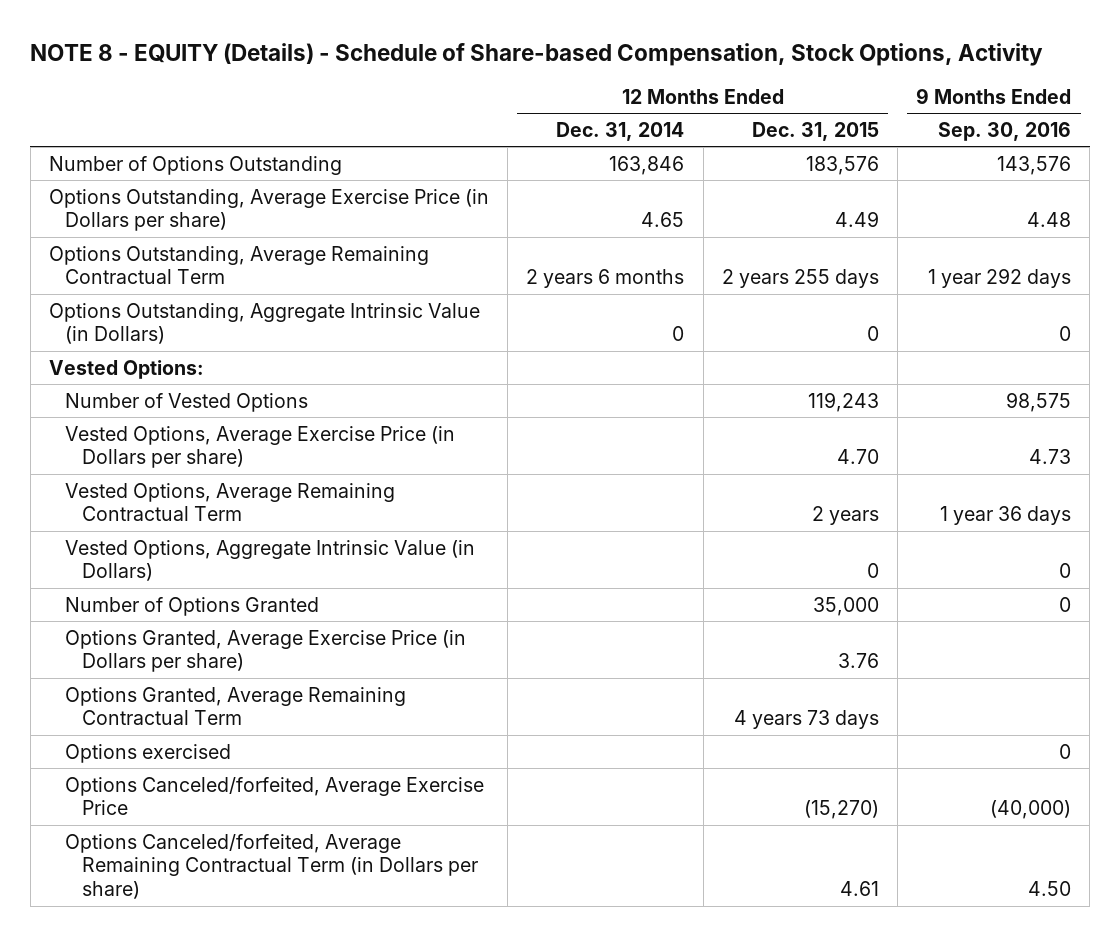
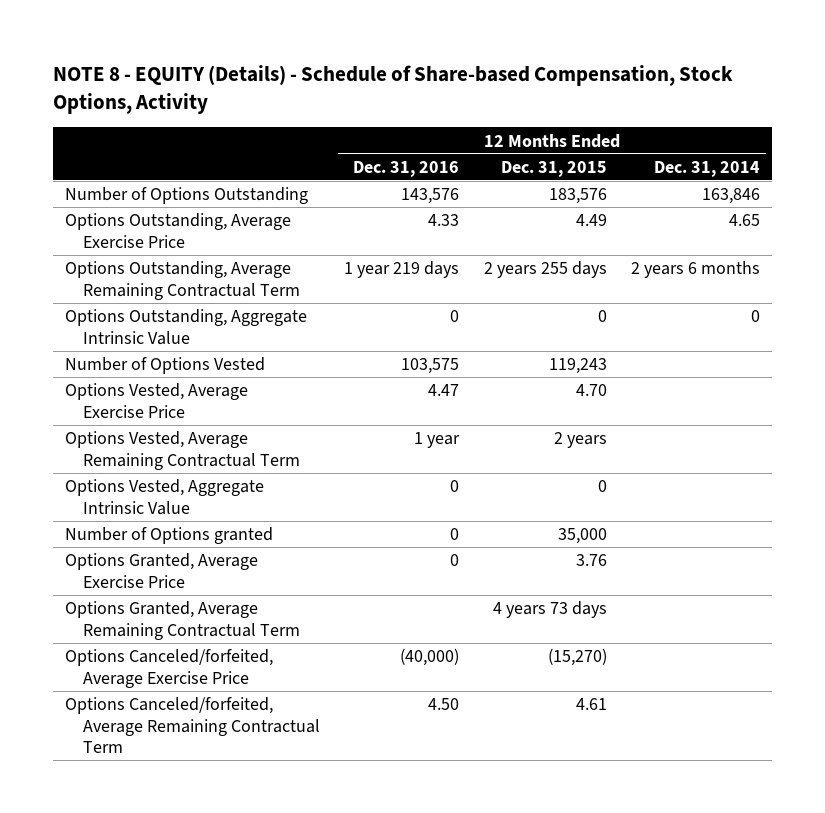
- | 12 Months Ended Dec. 31, 2014 | 12 Months Ended Dec. 31, 2015 | 9 Months Ended Sep. 30, 2016
+ | 12 Months Ended Dec. 31, 2016 | 12 Months Ended Dec. 31, 2015 | 12 Months Ended Dec. 31, 2014
- Options Outstanding, Average Exercise Price (in Dollars per share) | 4.65 | 4.49 | 4.48
+ Options Outstanding, Average Exercise Price | 4.33 | 4.49 | 4.65
- Options Outstanding, Aggregate Intrinsic Value (in Dollars) | 0 | 0 | 0
- Vested Options:
- Number of Vested Options | | 119,243 | 98,575
- Vested Options, Average Exercise Price (in Dollars per share) | | 4.70 | 4.73
- Vested Options, Average Remaining Contractual Term | | 2 years | 1 year 36 days
- Vested Options, Aggregate Intrinsic Value (in Dollars) | | 0 | 0
- Number of Options Granted | | 35,000 | 0
- Options Granted, Average Exercise Price (in Dollars per share) | | 3.76 |
+ Options Outstanding, Aggregate Intrinsic Value | 0 | 0 | 0
+ Number of Options Vested | 103,575 | 119,243 |
+ Options Vested, Average Exercise Price | 4.47 | 4.70 |
+ Options Vested, Average Remaining Contractual Term | 1 year | 2 years |
+ Options Vested, Aggregate Intrinsic Value | 0 | 0 |
+ Number of Options granted | 0 | 35,000 |
+ Options Granted, Average Exercise Price | 0 | 3.76 |
- Options exercised | | | 0
- Options Canceled/forfeited, Average Remaining Contractual Term (in Dollars per share) | | 4.61 | 4.50
+ Options Canceled/forfeited, Average Remaining Contractual Term | 4.50 | 4.61 |

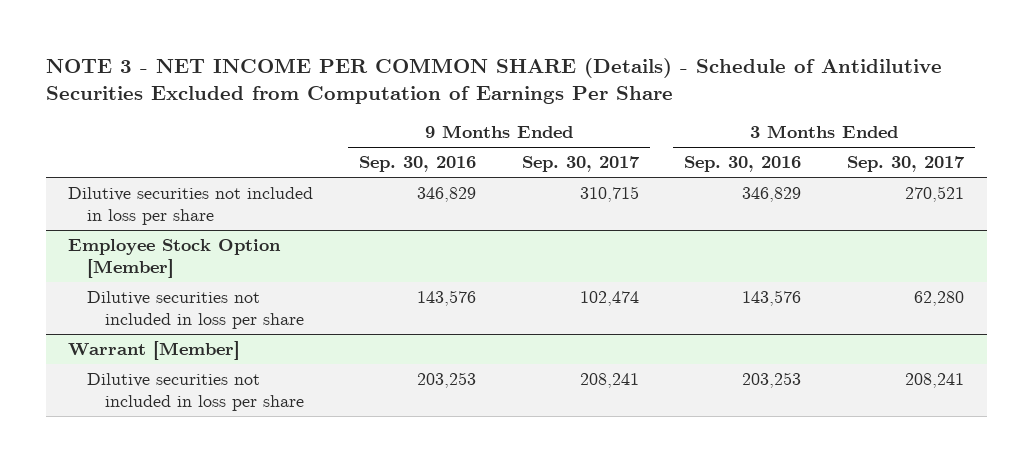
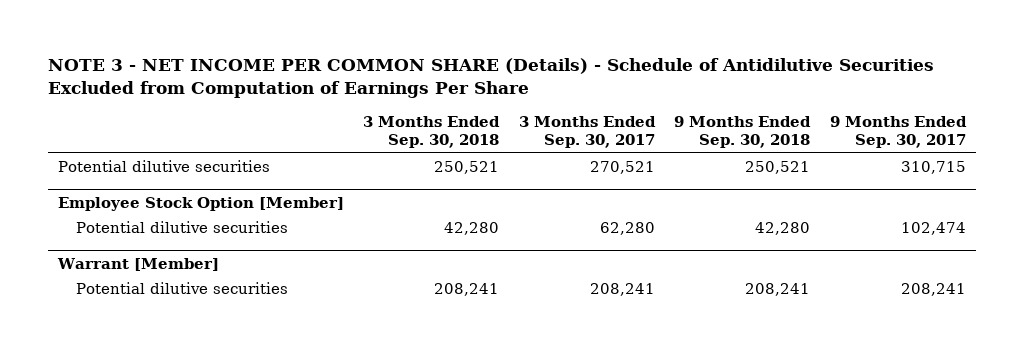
- | 9 Months Ended Sep. 30, 2016 | 9 Months Ended Sep. 30, 2017 | 3 Months Ended Sep. 30, 2016 | 3 Months Ended Sep. 30, 2017
+ | 3 Months Ended Sep. 30, 2018 | 3 Months Ended Sep. 30, 2017 | 9 Months Ended Sep. 30, 2018 | 9 Months Ended Sep. 30, 2017
- Dilutive securities not included in loss per share | 346,829 | 310,715 | 346,829 | 270,521
+ Potential dilutive securities | 250,521 | 270,521 | 250,521 | 310,715
@ Employee Stock Option [Member]
- Dilutive securities not included in loss per share | 143,576 | 102,474 | 143,576 | 62,280
+ Potential dilutive securities | 42,280 | 62,280 | 42,280 | 102,474
@ Warrant [Member]
- Dilutive securities not included in loss per share | 203,253 | 208,241 | 203,253 | 208,241
+ Potential dilutive securities | 208,241 | 208,241 | 208,241 | 208,241

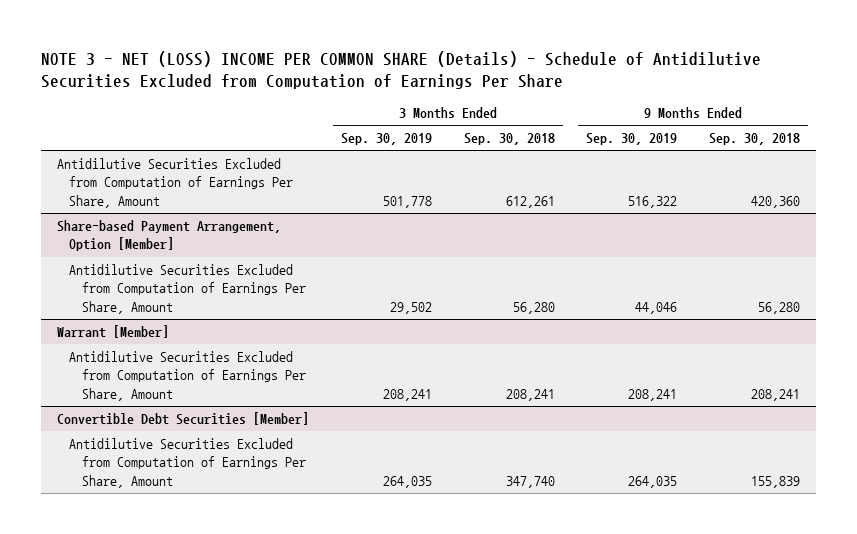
- NOTE 3 - NET INCOME PER COMMON SHARE (Details) - Schedule of Antidilutive Securities Excluded from Computation of Earnings Per Share
+ NOTE 3 - NET (LOSS) INCOME PER COMMON SHARE (Details) - Schedule of Antidilutive Securities Excluded from Computation of Earnings Per Share
- | 3 Months Ended Sep. 30, 2018 | 3 Months Ended Sep. 30, 2017 | 9 Months Ended Sep. 30, 2018 | 9 Months Ended Sep. 30, 2017
+ | 3 Months Ended Sep. 30, 2019 | 3 Months Ended Sep. 30, 2018 | 9 Months Ended Sep. 30, 2019 | 9 Months Ended Sep. 30, 2018
- Potential dilutive securities | 250,521 | 270,521 | 250,521 | 310,715
- Employee Stock Option [Member]
- Potential dilutive securities | 42,280 | 62,280 | 42,280 | 102,474
+ Antidilutive Securities Excluded from Computation of Earnings Per Share, Amount | 501,778 | 612,261 | 516,322 | 420,360
+ Share-based Payment Arrangement, Option [Member]
+ Antidilutive Securities Excluded from Computation of Earnings Per Share, Amount | 29,502 | 56,280 | 44,046 | 56,280
@ Warrant [Member]
- Potential dilutive securities | 208,241 | 208,241 | 208,241 | 208,241
+ Antidilutive Securities Excluded from Computation of Earnings Per Share, Amount | 208,241 | 208,241 | 208,241 | 208,241
+ Convertible Debt Securities [Member]
+ Antidilutive Securities Excluded from Computation of Earnings Per Share, Amount | 264,035 | 347,740 | 264,035 | 155,839

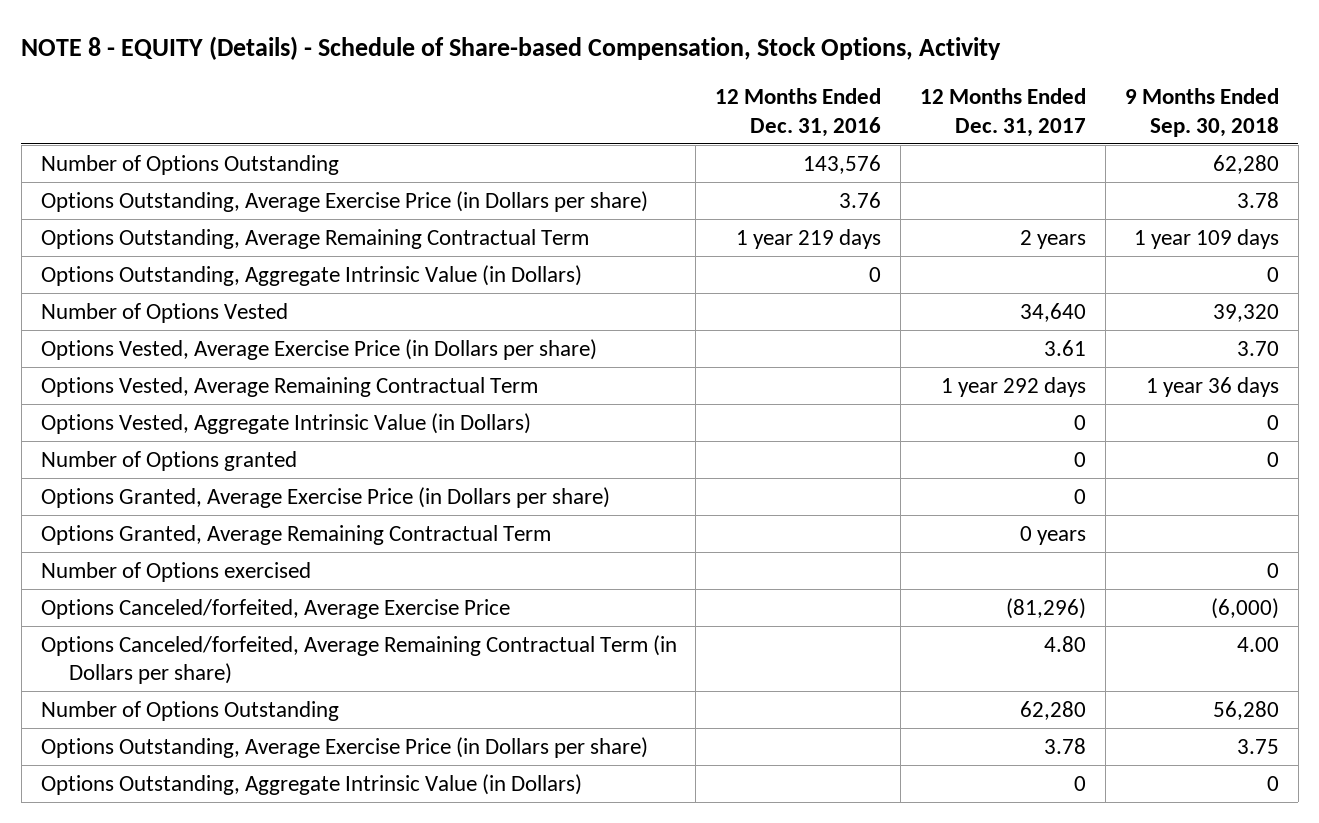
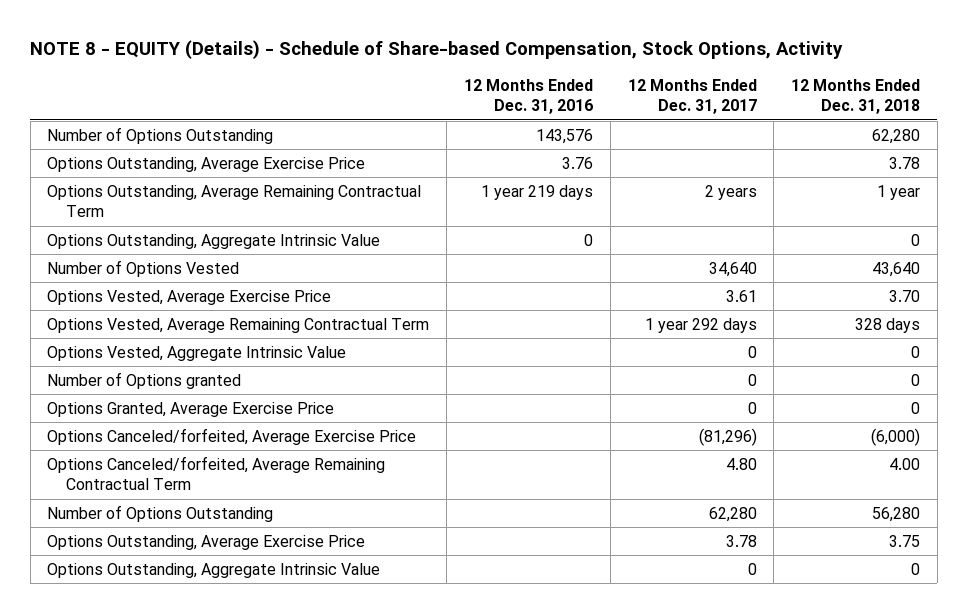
- | 12 Months Ended Dec. 31, 2016 | 12 Months Ended Dec. 31, 2017 | 9 Months Ended Sep. 30, 2018
+ | 12 Months Ended Dec. 31, 2016 | 12 Months Ended Dec. 31, 2017 | 12 Months Ended Dec. 31, 2018
- Options Outstanding, Average Exercise Price (in Dollars per share) | 3.76 | | 3.78
+ Options Outstanding, Average Exercise Price | 3.76 | | 3.78
- Options Outstanding, Aggregate Intrinsic Value (in Dollars) | 0 | | 0
+ Options Outstanding, Aggregate Intrinsic Value | 0 | | 0
- Options Vested, Average Exercise Price (in Dollars per share) | | 3.61 | 3.70
+ Options Vested, Average Exercise Price | | 3.61 | 3.70
- Options Vested, Aggregate Intrinsic Value (in Dollars) | | 0 | 0
+ Options Vested, Aggregate Intrinsic Value | | 0 | 0
- Options Granted, Average Exercise Price (in Dollars per share) | | 0 |
- Options Granted, Average Remaining Contractual Term | | 0 years |
- Number of Options exercised | | | 0
+ Options Granted, Average Exercise Price | | 0 | 0
- Options Canceled/forfeited, Average Remaining Contractual Term (in Dollars per share) | | 4.80 | 4.00
+ Options Canceled/forfeited, Average Remaining Contractual Term | | 4.80 | 4.00
- Options Outstanding, Average Exercise Price (in Dollars per share) | | 3.78 | 3.75
- Options Outstanding, Aggregate Intrinsic Value (in Dollars) | | 0 | 0
+ Options Outstanding, Average Exercise Price | | 3.78 | 3.75
+ Options Outstanding, Aggregate Intrinsic Value | | 0 | 0

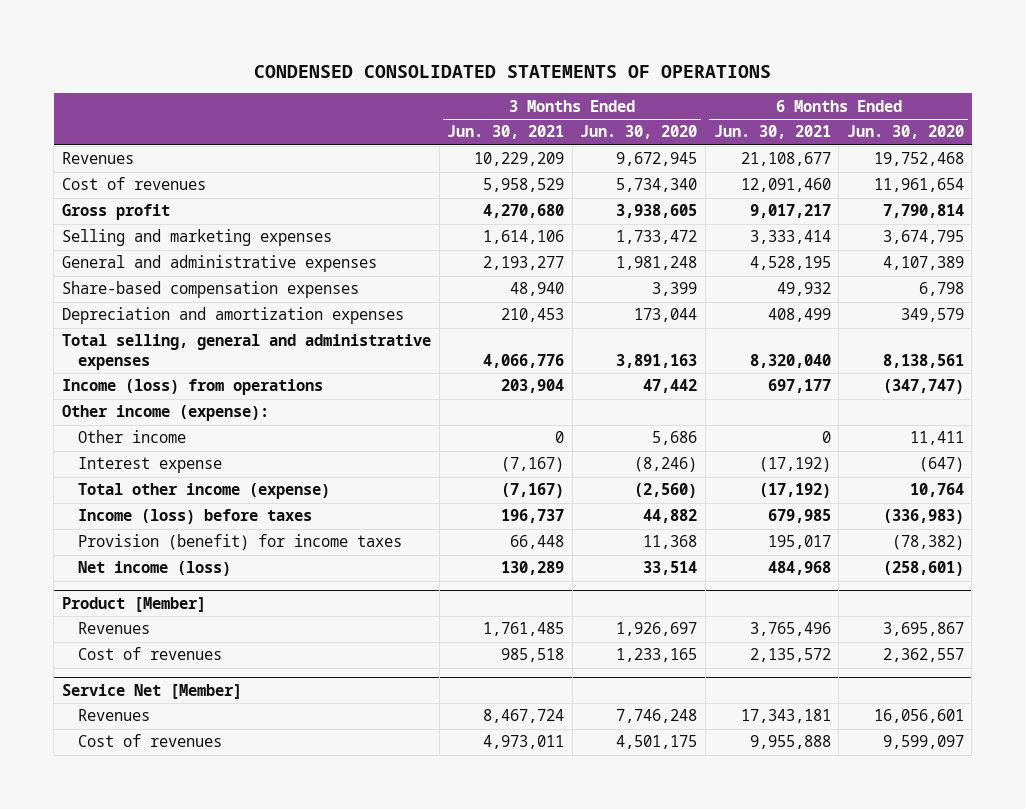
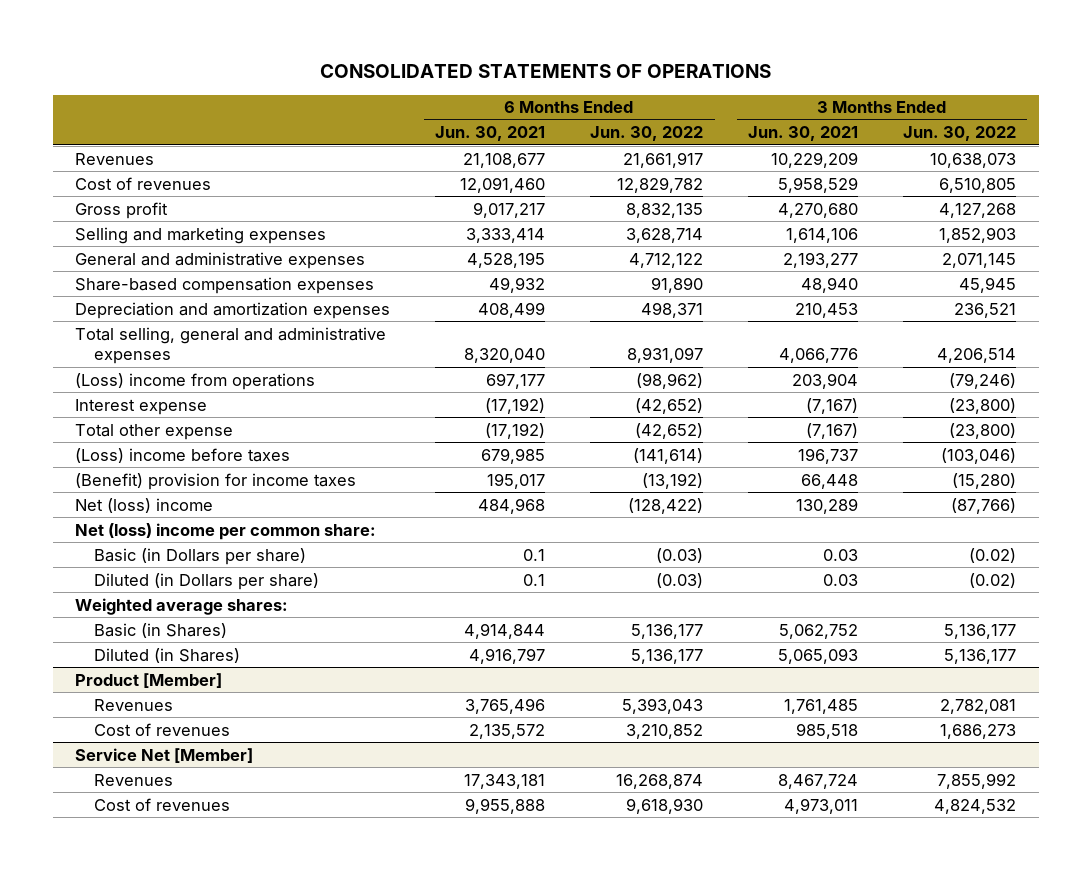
- CONDENSED CONSOLIDATED STATEMENTS OF OPERATIONS
+ CONSOLIDATED STATEMENTS OF OPERATIONS
- | 3 Months Ended Jun. 30, 2021 | 3 Months Ended Jun. 30, 2020 | 6 Months Ended Jun. 30, 2021 | 6 Months Ended Jun. 30, 2020
+ | 6 Months Ended Jun. 30, 2021 | 6 Months Ended Jun. 30, 2022 | 3 Months Ended Jun. 30, 2021 | 3 Months Ended Jun. 30, 2022
- Income (loss) from operations | 203,904 | 47,442 | 697,177 | (347,747)
- Other income (expense):
- Other income | 0 | 5,686 | 0 | 11,411
+ (Loss) income from operations | 697,177 | (98,962) | 203,904 | (79,246)
- Total other income (expense) | (7,167) | (2,560) | (17,192) | 10,764
- Income (loss) before taxes | 196,737 | 44,882 | 679,985 | (336,983)
- Provision (benefit) for income taxes | 66,448 | 11,368 | 195,017 | (78,382)
- Net income (loss) | 130,289 | 33,514 | 484,968 | (258,601)
+ Total other expense | (17,192) | (42,652) | (7,167) | (23,800)
+ (Loss) income before taxes | 679,985 | (141,614) | 196,737 | (103,046)
+ (Benefit) provision for income taxes | 195,017 | (13,192) | 66,448 | (15,280)
+ Net (loss) income | 484,968 | (128,422) | 130,289 | (87,766)
+ Net (loss) income per common share:
+ Basic (in Dollars per share) | 0.1 | (0.03) | 0.03 | (0.02)
+ Diluted (in Dollars per share) | 0.1 | (0.03) | 0.03 | (0.02)
+ Weighted average shares:
+ Basic (in Shares) | 4,914,844 | 5,136,177 | 5,062,752 | 5,136,177
+ Diluted (in Shares) | 4,916,797 | 5,136,177 | 5,065,093 | 5,136,177

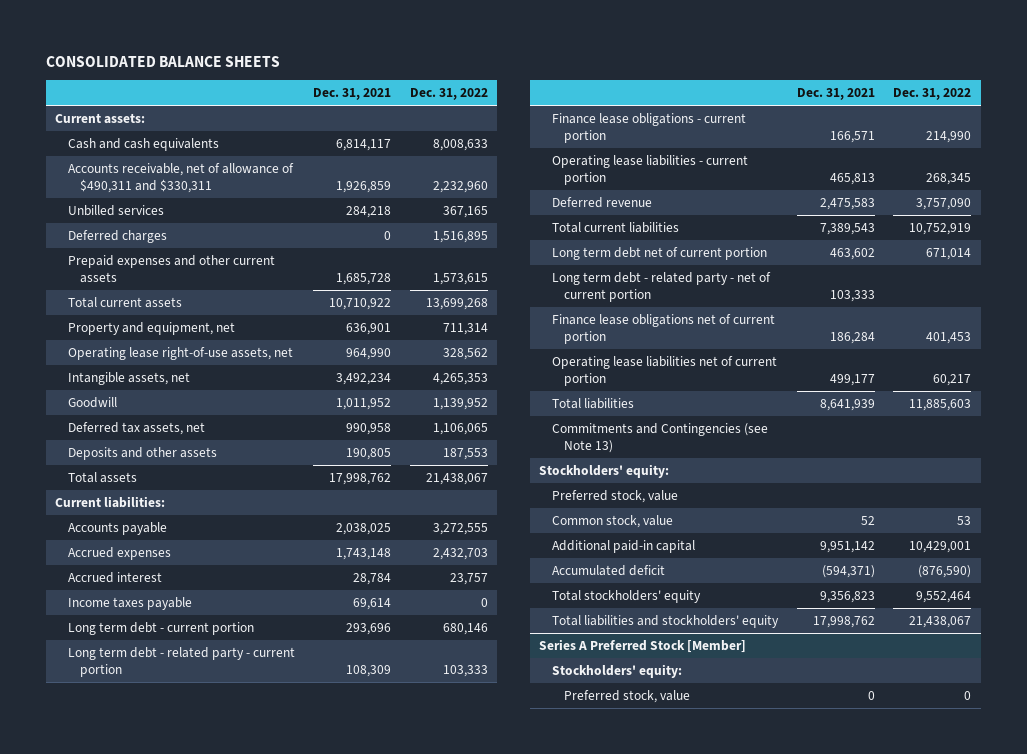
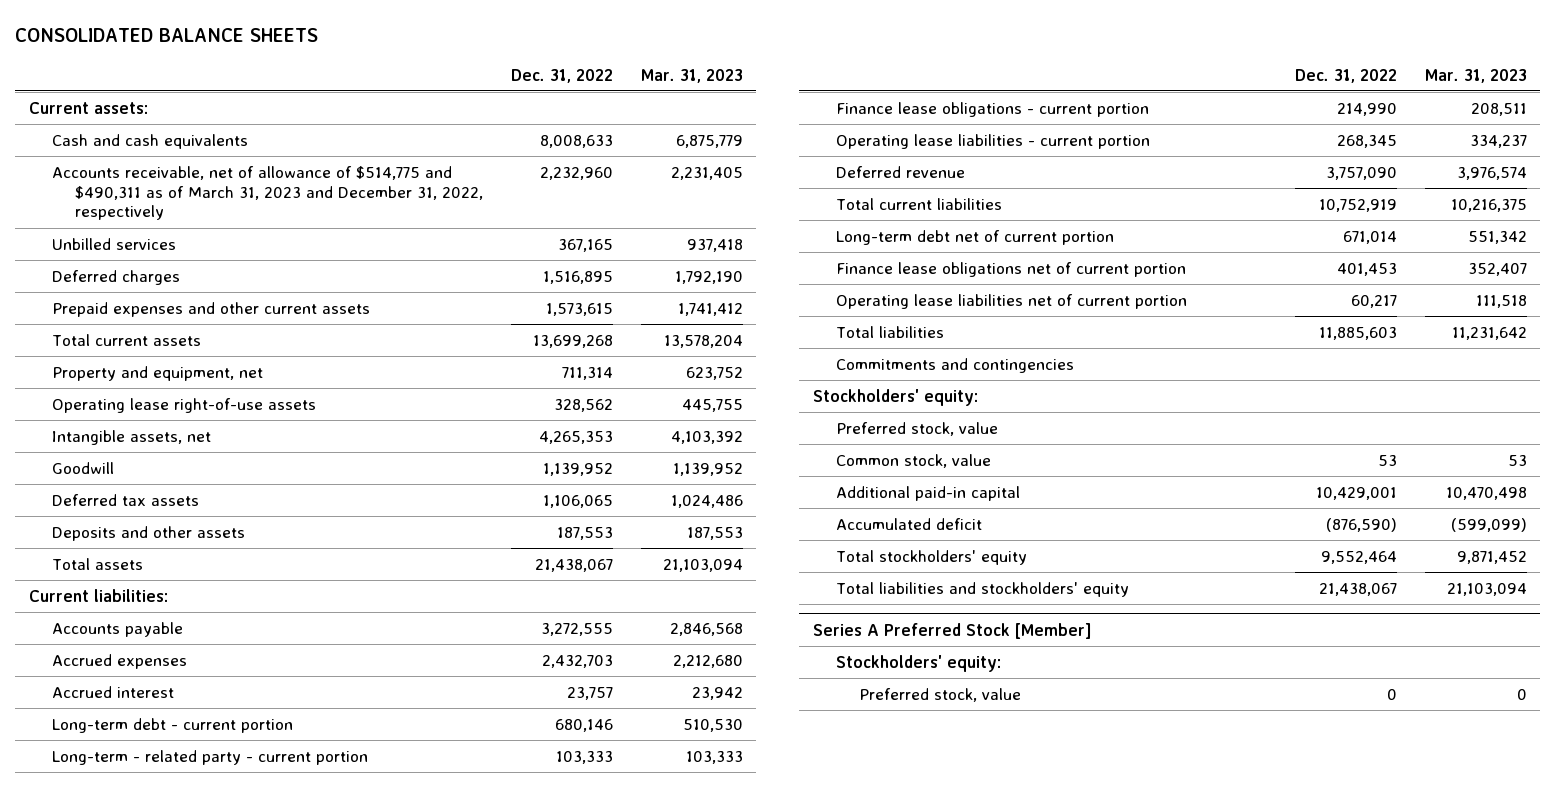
- | Dec. 31, 2021 | Dec. 31, 2022
+ | Dec. 31, 2022 | Mar. 31, 2023
- Accounts receivable, net of allowance of $490,311 and $330,311 | 1,926,859 | 2,232,960
+ Accounts receivable, net of allowance of $514,775 and $490,311 as of March 31, 2023 and December 31, 2022, respectively | 2,232,960 | 2,231,405
- Operating lease right-of-use assets, net | 964,990 | 328,562
+ Operating lease right-of-use assets | 328,562 | 445,755
- Deferred tax assets, net | 990,958 | 1,106,065
+ Deferred tax assets | 1,106,065 | 1,024,486
- Income taxes payable | 69,614 | 0
- Long term debt - current portion | 293,696 | 680,146
- Long term debt - related party - current portion | 108,309 | 103,333
+ Long-term debt - current portion | 680,146 | 510,530
+ Long-term - related party - current portion | 103,333 | 103,333
- Long term debt net of current portion | 463,602 | 671,014
- Long term debt - related party - net of current portion | 103,333 |
+ Long-term debt net of current portion | 671,014 | 551,342
- Commitments and Contingencies (see Note 13)
+ Commitments and contingencies

